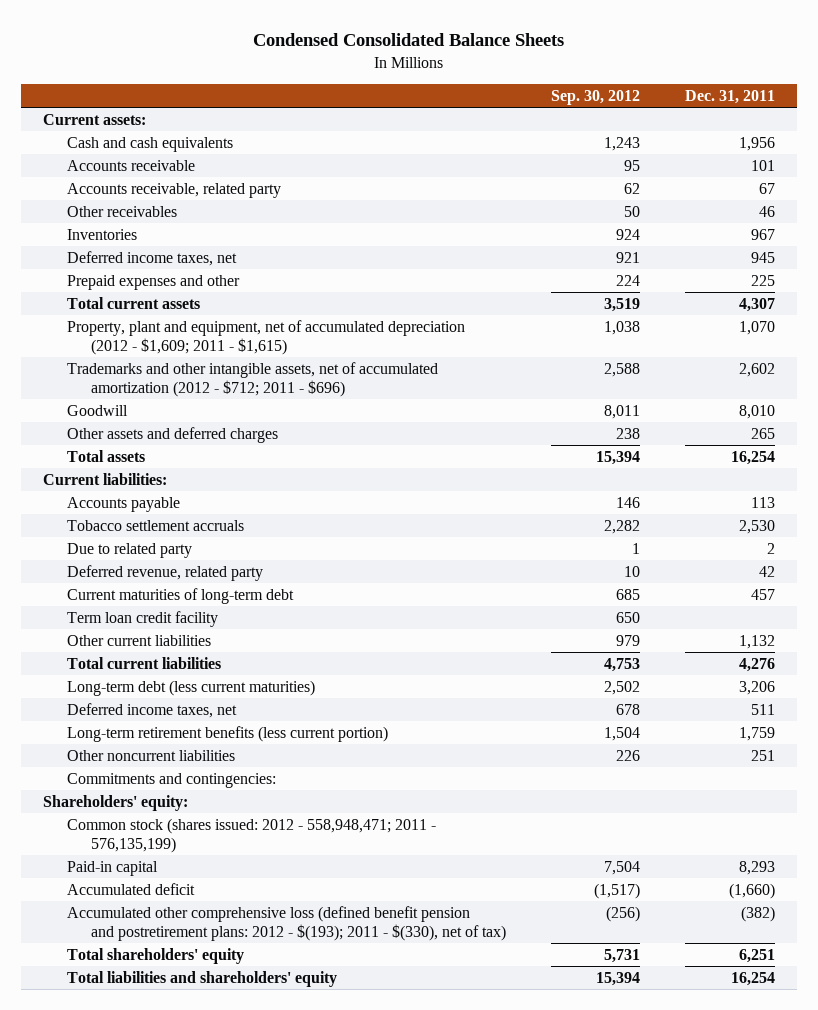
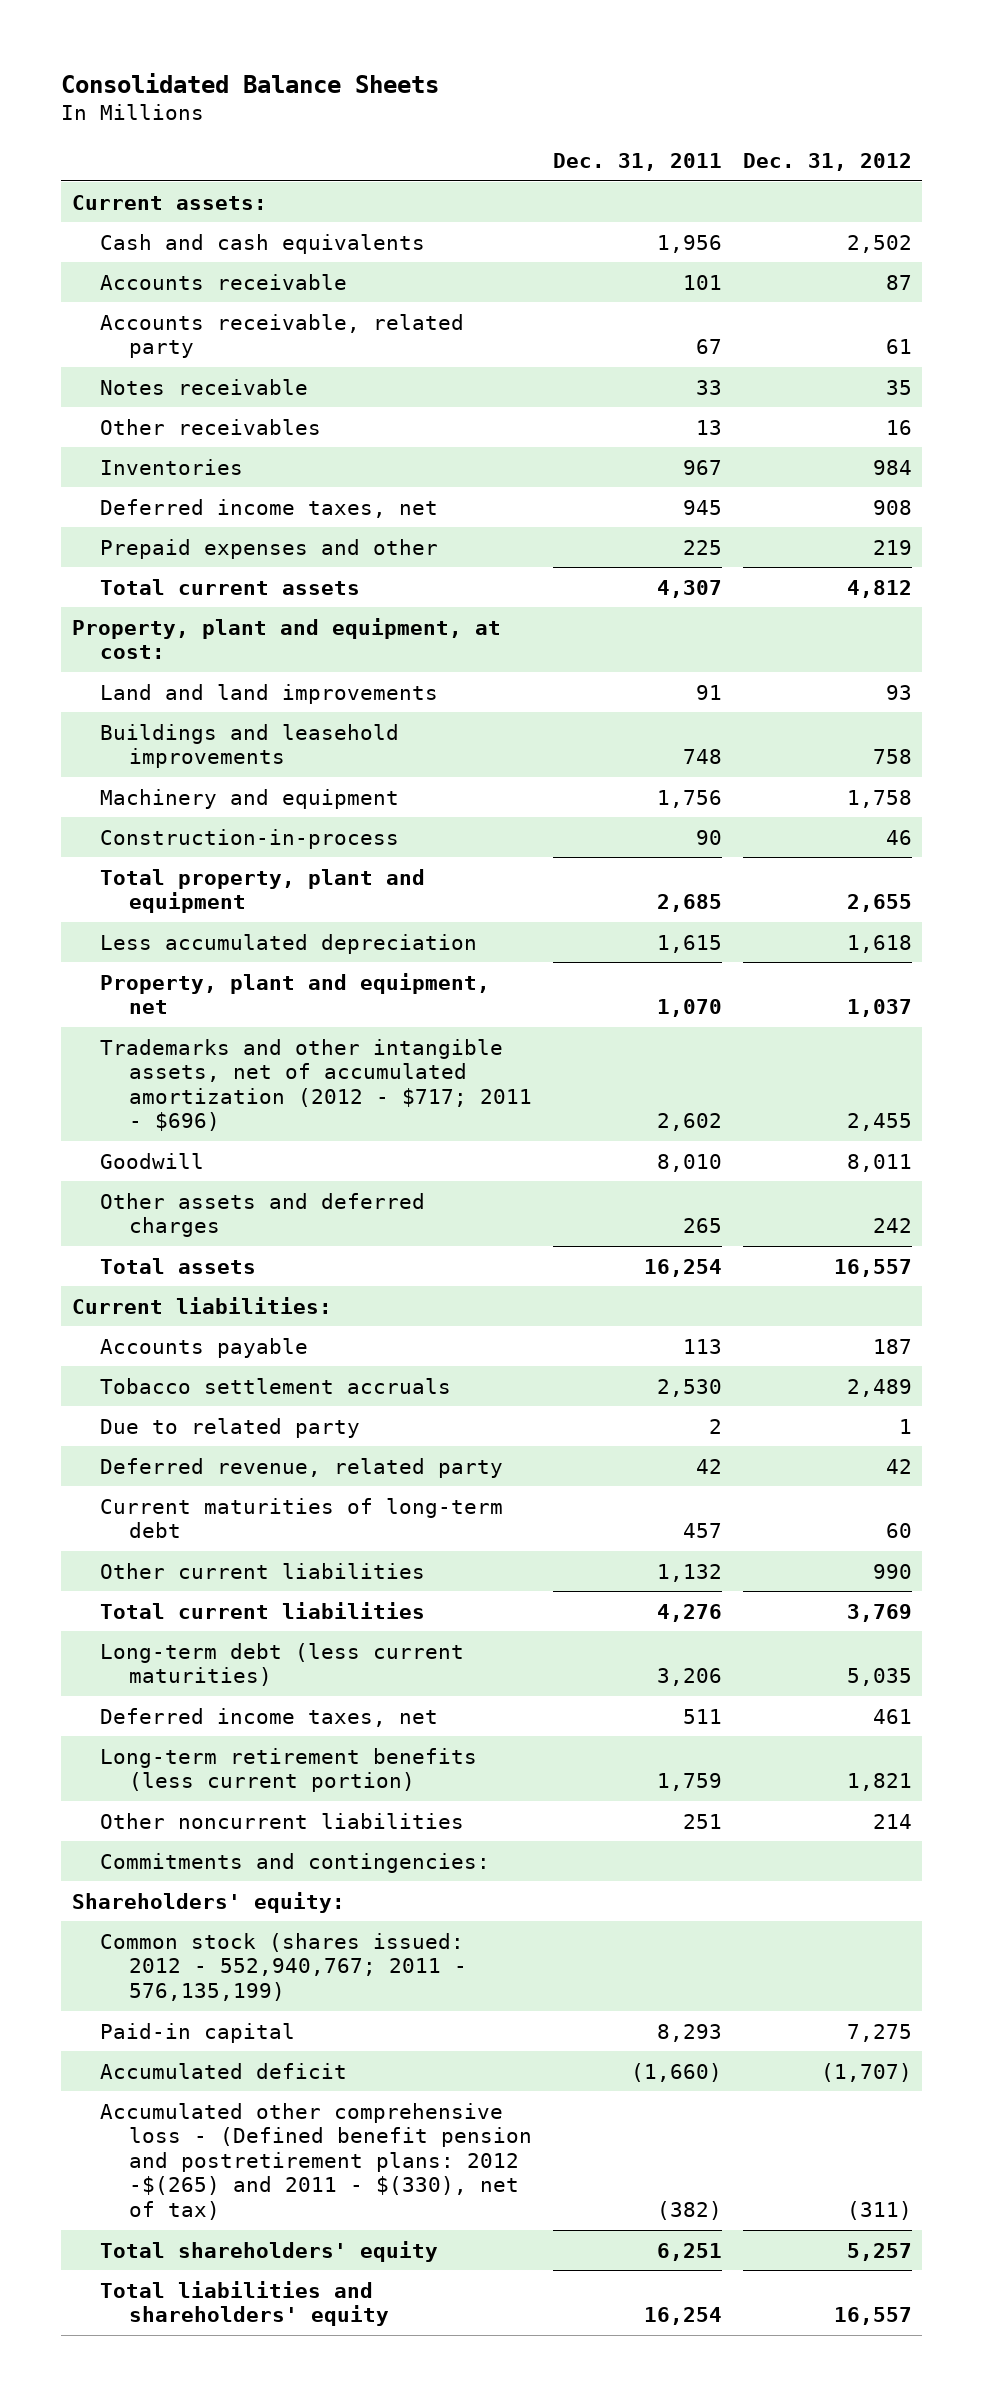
- Condensed Consolidated Balance Sheets
+ Consolidated Balance Sheets
- | Sep. 30, 2012 | Dec. 31, 2011
+ | Dec. 31, 2011 | Dec. 31, 2012
- Other receivables | 50 | 46
+ Notes receivable | 33 | 35
+ Other receivables | 13 | 16
- Property, plant and equipment, net of accumulated depreciation (2012 - $1,609; 2011 - $1,615) | 1,038 | 1,070
- Trademarks and other intangible assets, net of accumulated amortization (2012 - $712; 2011 - $696) | 2,588 | 2,602
+ Property, plant and equipment, at cost:
+ Land and land improvements | 91 | 93
+ Buildings and leasehold improvements | 748 | 758
+ Machinery and equipment | 1,756 | 1,758
+ Construction-in-process | 90 | 46
+ Total property, plant and equipment | 2,685 | 2,655
+ Less accumulated depreciation | 1,615 | 1,618
+ Property, plant and equipment, net | 1,070 | 1,037
+ Trademarks and other intangible assets, net of accumulated amortization (2012 - $717; 2011 - $696) | 2,602 | 2,455
- Term loan credit facility | 650 |
- Common stock (shares issued: 2012 - 558,948,471; 2011 - 576,135,199)
+ Common stock (shares issued: 2012 - 552,940,767; 2011 - 576,135,199)
- Accumulated other comprehensive loss (defined benefit pension and postretirement plans: 2012 - $(193); 2011 - $(330), net of tax) | (256) | (382)
+ Accumulated other comprehensive loss - (Defined benefit pension and postretirement plans: 2012 -$(265) and 2011 - $(330), net of tax) | (382) | (311)

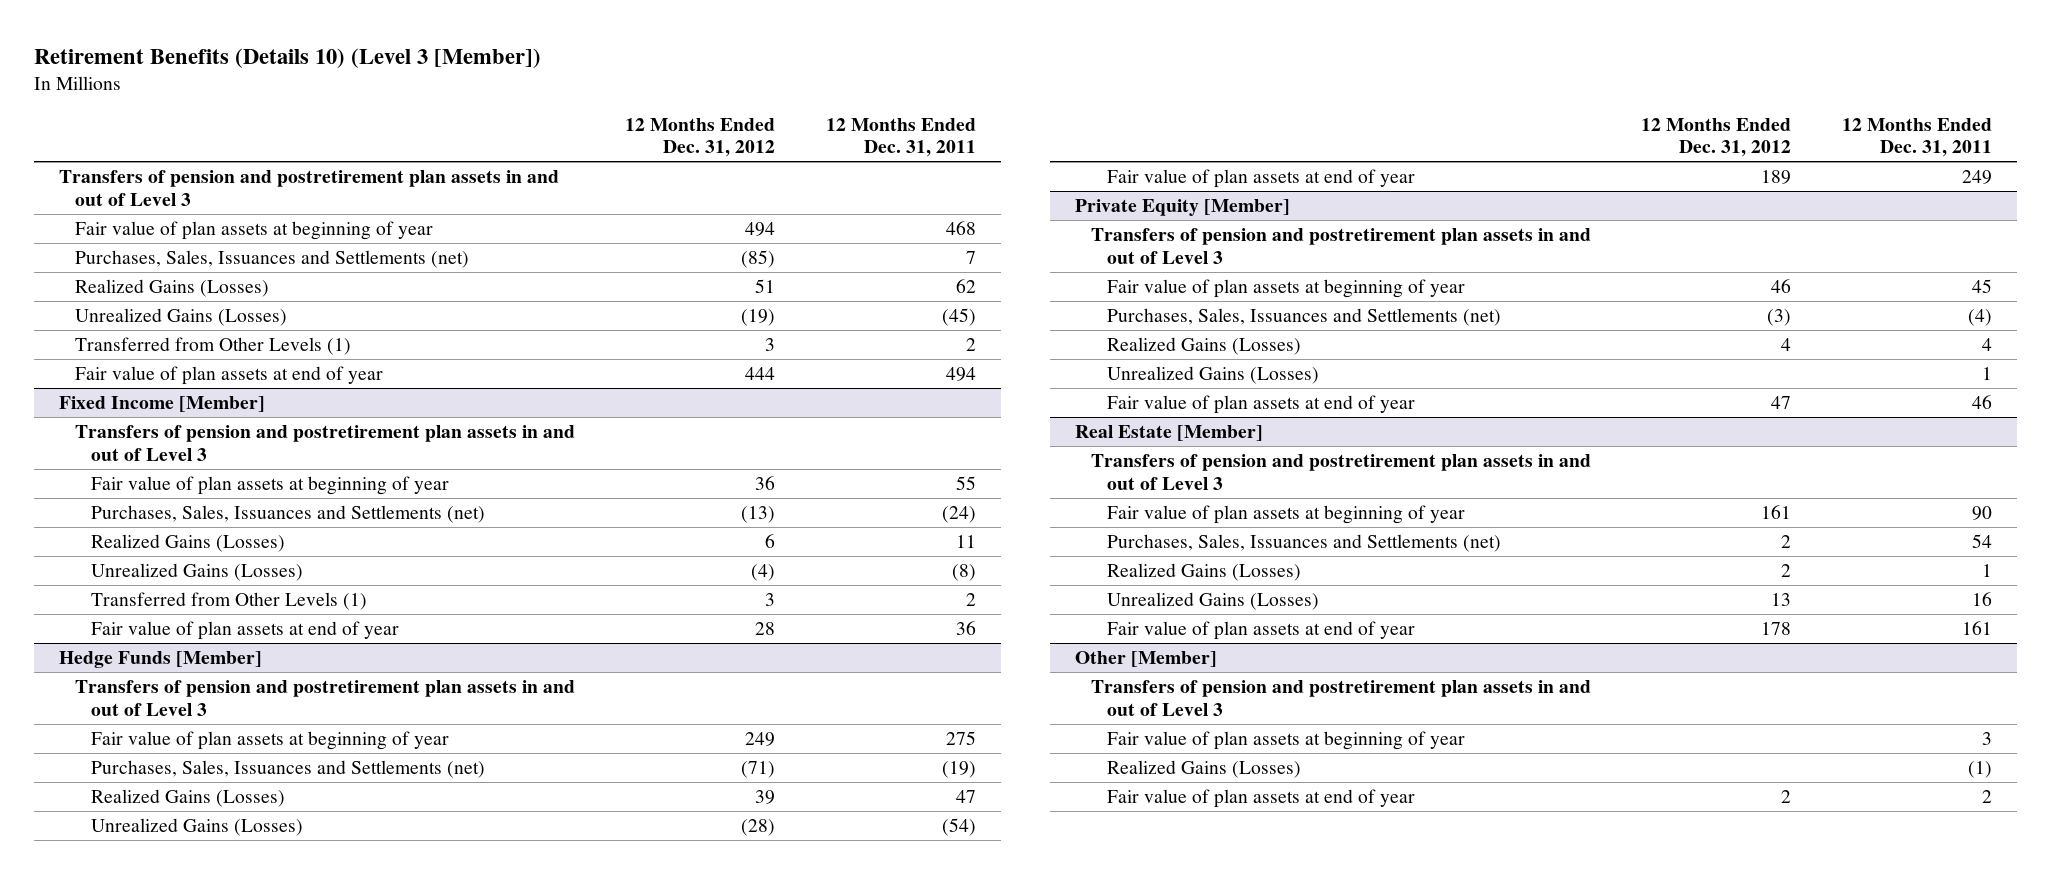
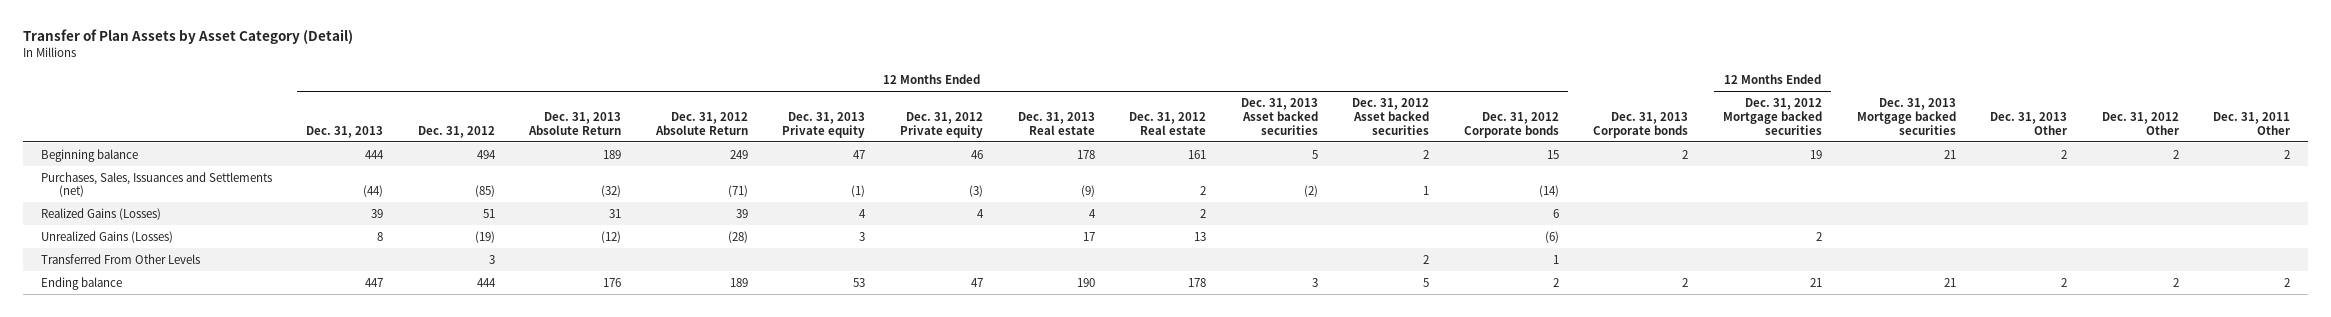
- Retirement Benefits (Details 10) (Level 3 [Member])
+ Transfer of Plan Assets by Asset Category (Detail)
- | 12 Months Ended Dec. 31, 2012 | 12 Months Ended Dec. 31, 2011
+ | 12 Months Ended Dec. 31, 2013 | 12 Months Ended Dec. 31, 2012 | 12 Months Ended Dec. 31, 2013 Absolute Return | 12 Months Ended Dec. 31, 2012 Absolute Return | 12 Months Ended Dec. 31, 2013 Private equity | 12 Months Ended Dec. 31, 2012 Private equity | 12 Months Ended Dec. 31, 2013 Real estate | 12 Months Ended Dec. 31, 2012 Real estate | 12 Months Ended Dec. 31, 2013 Asset backed securities | 12 Months Ended Dec. 31, 2012 Asset backed securities | 12 Months Ended Dec. 31, 2012 Corporate bonds | Dec. 31, 2013 Corporate bonds | 12 Months Ended Dec. 31, 2012 Mortgage backed securities | Dec. 31, 2013 Mortgage backed securities | Dec. 31, 2013 Other | Dec. 31, 2012 Other | Dec. 31, 2011 Other
- Transfers of pension and postretirement plan assets in and out of Level 3
- Fair value of plan assets at beginning of year | 494 | 468
+ Beginning balance | 444 | 494 | 189 | 249 | 47 | 46 | 178 | 161 | 5 | 2 | 15 | 2 | 19 | 21 | 2 | 2 | 2
- Transferred from Other Levels (1) | 3 | 2
- Fair value of plan assets at end of year | 444 | 494
- Fixed Income [Member]
- Transfers of pension and postretirement plan assets in and out of Level 3
- Fair value of plan assets at beginning of year | 36 | 55
- Purchases, Sales, Issuances and Settlements (net) | (13) | (24)
- Realized Gains (Losses) | 6 | 11
- Unrealized Gains (Losses) | (4) | (8)
- Transferred from Other Levels (1) | 3 | 2
- Fair value of plan assets at end of year | 28 | 36
- Hedge Funds [Member]
- Transfers of pension and postretirement plan assets in and out of Level 3
- Fair value of plan assets at beginning of year | 249 | 275
- Purchases, Sales, Issuances and Settlements (net) | (71) | (19)
- Realized Gains (Losses) | 39 | 47
- Unrealized Gains (Losses) | (28) | (54)
- Fair value of plan assets at end of year | 189 | 249
- Private Equity [Member]
- Transfers of pension and postretirement plan assets in and out of Level 3
- Fair value of plan assets at beginning of year | 46 | 45
- Purchases, Sales, Issuances and Settlements (net) | (3) | (4)
- Realized Gains (Losses) | 4 | 4
- Unrealized Gains (Losses) | | 1
- Fair value of plan assets at end of year | 47 | 46
- Real Estate [Member]
- Transfers of pension and postretirement plan assets in and out of Level 3
- Fair value of plan assets at beginning of year | 161 | 90
- Purchases, Sales, Issuances and Settlements (net) | 2 | 54
- Realized Gains (Losses) | 2 | 1
- Unrealized Gains (Losses) | 13 | 16
- Fair value of plan assets at end of year | 178 | 161
- Other [Member]
- Transfers of pension and postretirement plan assets in and out of Level 3
- Fair value of plan assets at beginning of year | | 3
- Realized Gains (Losses) | | (1)
- Fair value of plan assets at end of year | 2 | 2
+ Transferred From Other Levels | | 3 | | | | | | | | 2 | 1 | | | | | |
+ Ending balance | 447 | 444 | 176 | 189 | 53 | 47 | 190 | 178 | 3 | 5 | 2 | 2 | 21 | 21 | 2 | 2 | 2

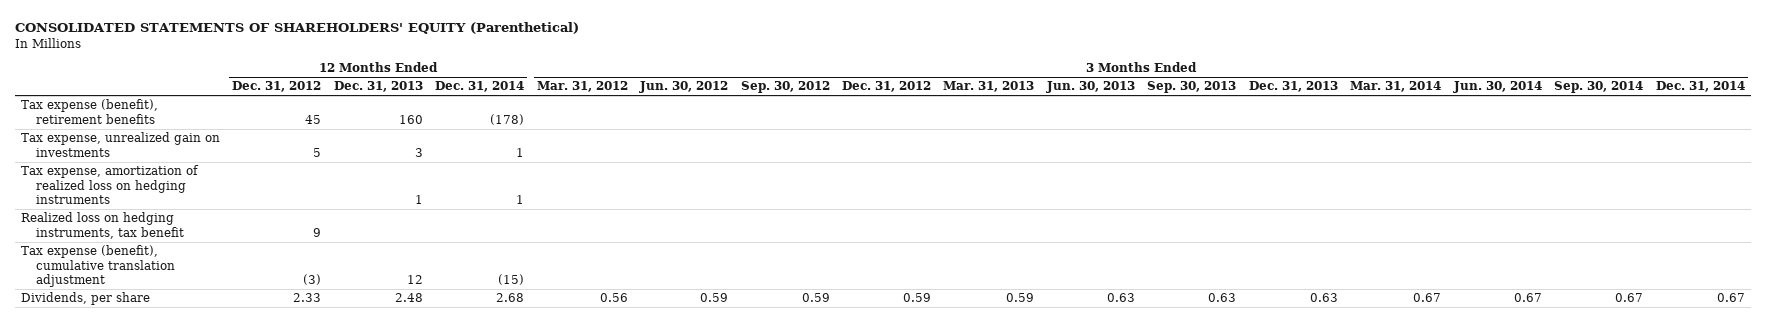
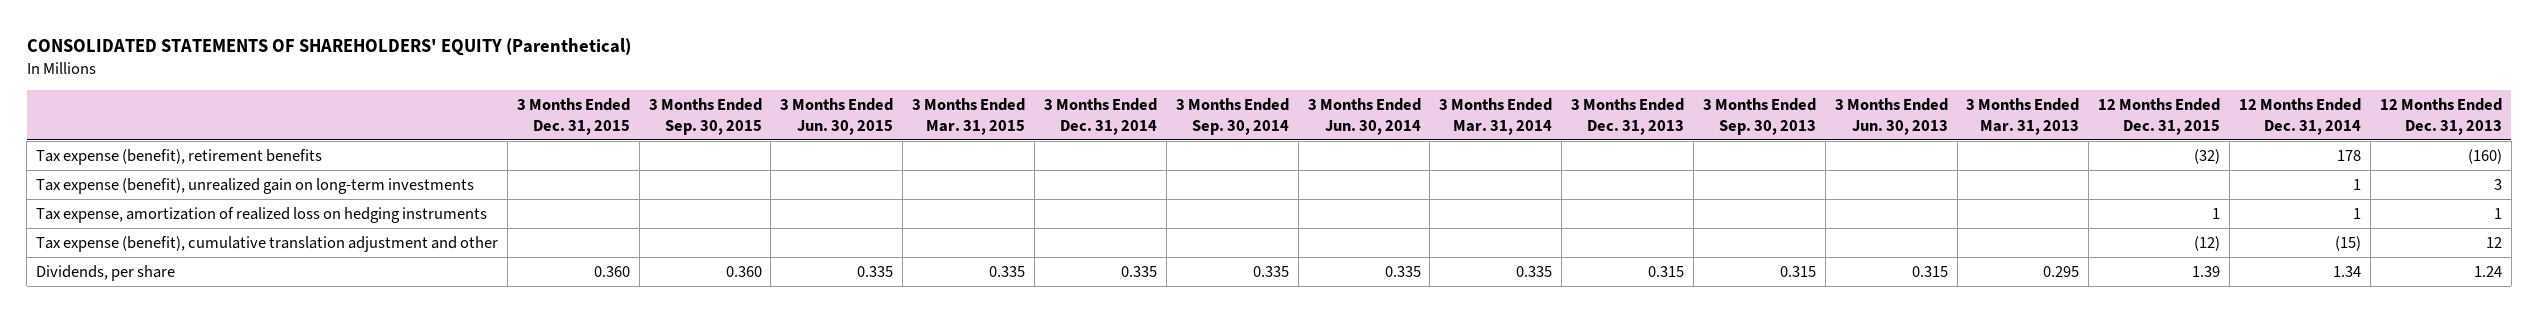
- | 12 Months Ended Dec. 31, 2012 | 12 Months Ended Dec. 31, 2013 | 12 Months Ended Dec. 31, 2014 | 3 Months Ended Mar. 31, 2012 | 3 Months Ended Jun. 30, 2012 | 3 Months Ended Sep. 30, 2012 | 3 Months Ended Dec. 31, 2012 | 3 Months Ended Mar. 31, 2013 | 3 Months Ended Jun. 30, 2013 | 3 Months Ended Sep. 30, 2013 | 3 Months Ended Dec. 31, 2013 | 3 Months Ended Mar. 31, 2014 | 3 Months Ended Jun. 30, 2014 | 3 Months Ended Sep. 30, 2014 | 3 Months Ended Dec. 31, 2014
+ | 3 Months Ended Dec. 31, 2015 | 3 Months Ended Sep. 30, 2015 | 3 Months Ended Jun. 30, 2015 | 3 Months Ended Mar. 31, 2015 | 3 Months Ended Dec. 31, 2014 | 3 Months Ended Sep. 30, 2014 | 3 Months Ended Jun. 30, 2014 | 3 Months Ended Mar. 31, 2014 | 3 Months Ended Dec. 31, 2013 | 3 Months Ended Sep. 30, 2013 | 3 Months Ended Jun. 30, 2013 | 3 Months Ended Mar. 31, 2013 | 12 Months Ended Dec. 31, 2015 | 12 Months Ended Dec. 31, 2014 | 12 Months Ended Dec. 31, 2013
- Tax expense (benefit), retirement benefits | 45 | 160 | (178) | | | | | | | | | | | |
- Tax expense, unrealized gain on investments | 5 | 3 | 1 | | | | | | | | | | | |
+ Tax expense (benefit), retirement benefits | | | | | | | | | | | | | (32) | 178 | (160)
+ Tax expense (benefit), unrealized gain on long-term investments | | | | | | | | | | | | | | 1 | 3
- Realized loss on hedging instruments, tax benefit | 9 | | | | | | | | | | | | | |
- Tax expense (benefit), cumulative translation adjustment | (3) | 12 | (15) | | | | | | | | | | | |
- Dividends, per share | 2.33 | 2.48 | 2.68 | 0.56 | 0.59 | 0.59 | 0.59 | 0.59 | 0.63 | 0.63 | 0.63 | 0.67 | 0.67 | 0.67 | 0.67
+ Tax expense (benefit), cumulative translation adjustment and other | | | | | | | | | | | | | (12) | (15) | 12
+ Dividends, per share | 0.360 | 0.360 | 0.335 | 0.335 | 0.335 | 0.335 | 0.335 | 0.335 | 0.315 | 0.315 | 0.315 | 0.295 | 1.39 | 1.34 | 1.24

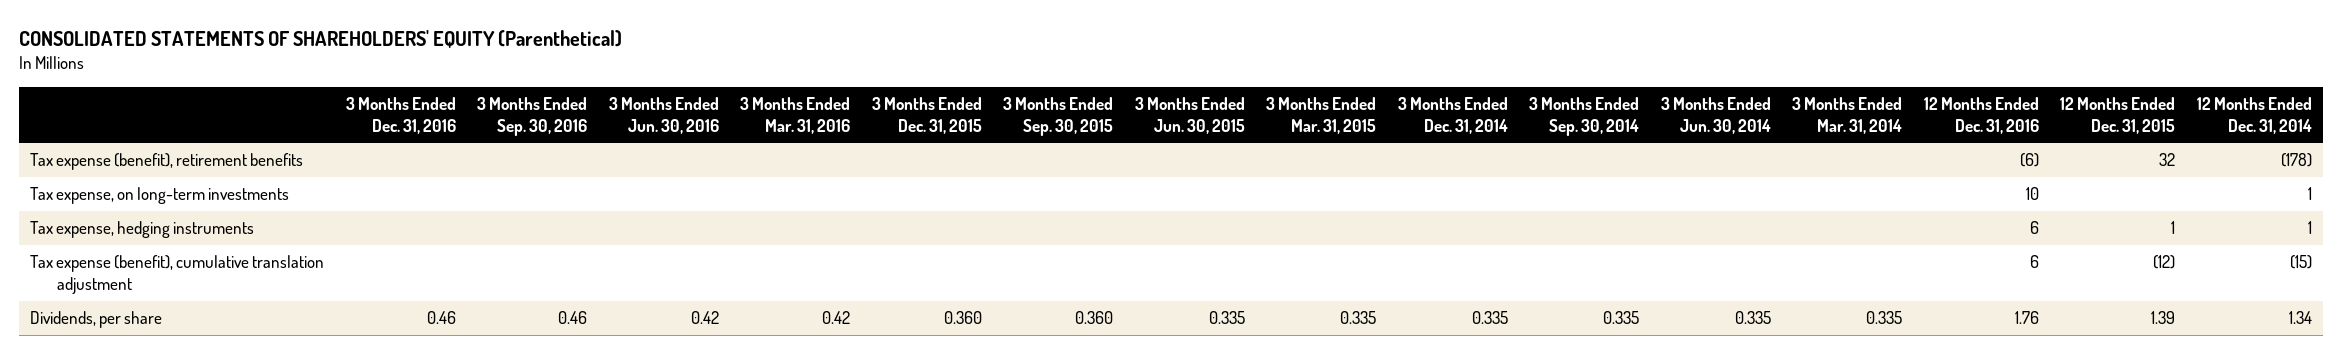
- | 3 Months Ended Dec. 31, 2015 | 3 Months Ended Sep. 30, 2015 | 3 Months Ended Jun. 30, 2015 | 3 Months Ended Mar. 31, 2015 | 3 Months Ended Dec. 31, 2014 | 3 Months Ended Sep. 30, 2014 | 3 Months Ended Jun. 30, 2014 | 3 Months Ended Mar. 31, 2014 | 3 Months Ended Dec. 31, 2013 | 3 Months Ended Sep. 30, 2013 | 3 Months Ended Jun. 30, 2013 | 3 Months Ended Mar. 31, 2013 | 12 Months Ended Dec. 31, 2015 | 12 Months Ended Dec. 31, 2014 | 12 Months Ended Dec. 31, 2013
+ | 3 Months Ended Dec. 31, 2016 | 3 Months Ended Sep. 30, 2016 | 3 Months Ended Jun. 30, 2016 | 3 Months Ended Mar. 31, 2016 | 3 Months Ended Dec. 31, 2015 | 3 Months Ended Sep. 30, 2015 | 3 Months Ended Jun. 30, 2015 | 3 Months Ended Mar. 31, 2015 | 3 Months Ended Dec. 31, 2014 | 3 Months Ended Sep. 30, 2014 | 3 Months Ended Jun. 30, 2014 | 3 Months Ended Mar. 31, 2014 | 12 Months Ended Dec. 31, 2016 | 12 Months Ended Dec. 31, 2015 | 12 Months Ended Dec. 31, 2014
- Tax expense (benefit), retirement benefits | | | | | | | | | | | | | (32) | 178 | (160)
- Tax expense (benefit), unrealized gain on long-term investments | | | | | | | | | | | | | | 1 | 3
- Tax expense, amortization of realized loss on hedging instruments | | | | | | | | | | | | | 1 | 1 | 1
- Tax expense (benefit), cumulative translation adjustment and other | | | | | | | | | | | | | (12) | (15) | 12
+ Tax expense (benefit), retirement benefits | | | | | | | | | | | | | (6) | 32 | (178)
+ Tax expense, on long-term investments | | | | | | | | | | | | | 10 | | 1
+ Tax expense, hedging instruments | | | | | | | | | | | | | 6 | 1 | 1
+ Tax expense (benefit), cumulative translation adjustment | | | | | | | | | | | | | 6 | (12) | (15)

